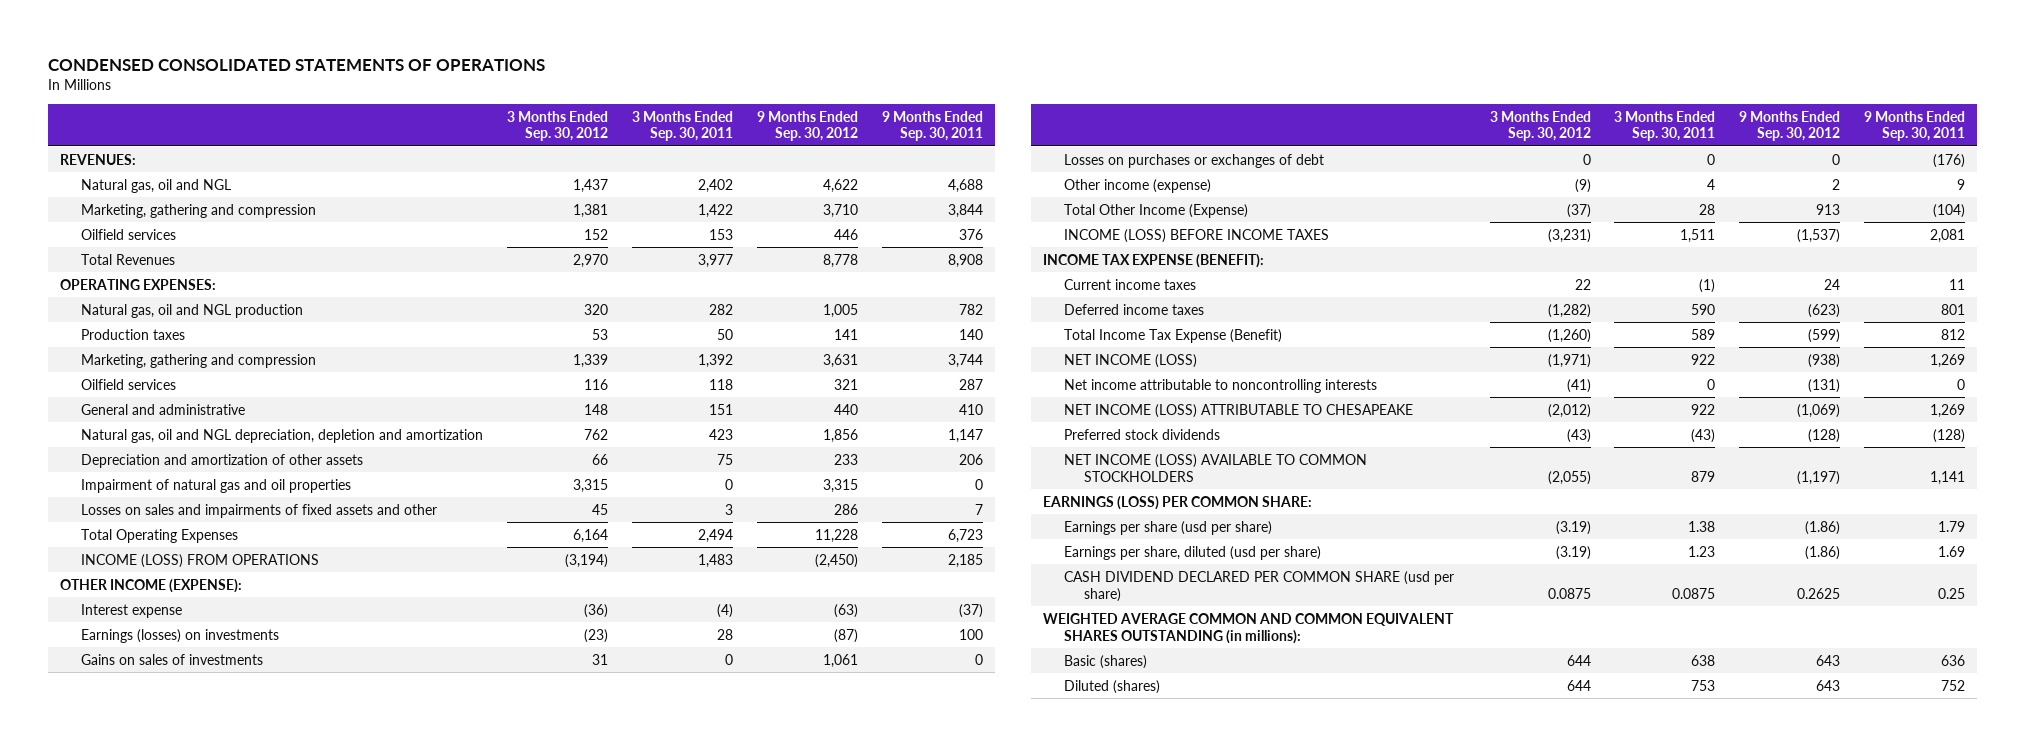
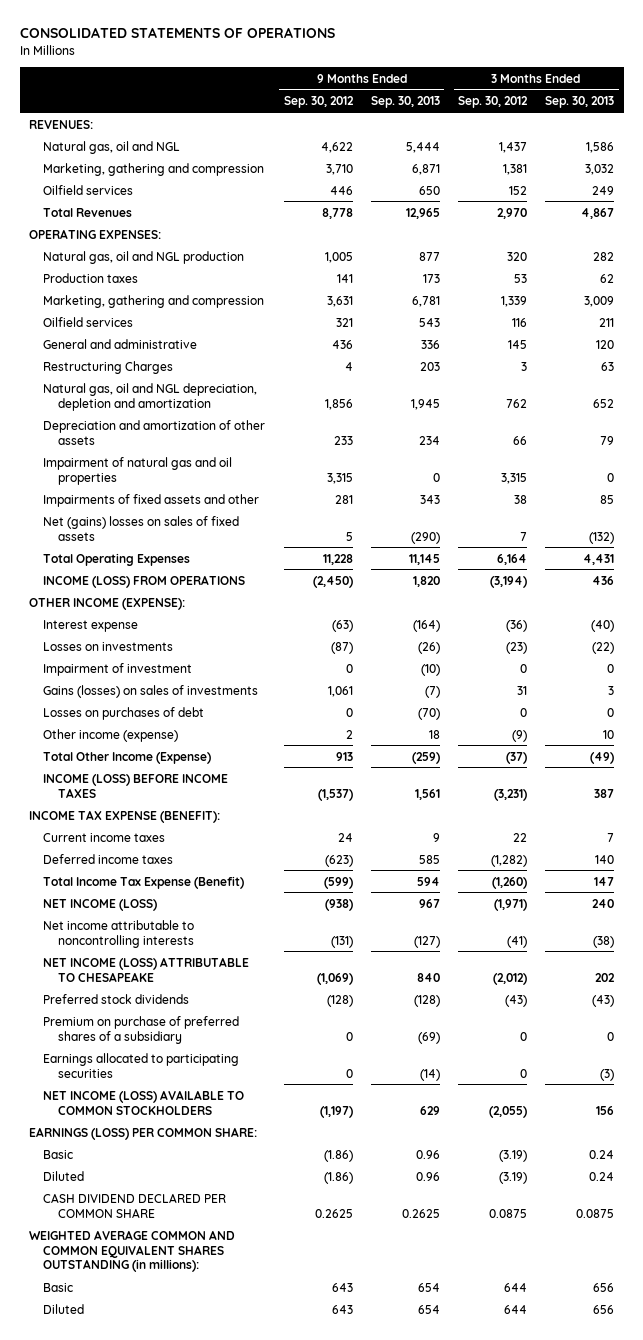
- CONDENSED CONSOLIDATED STATEMENTS OF OPERATIONS
+ CONSOLIDATED STATEMENTS OF OPERATIONS
- | 3 Months Ended Sep. 30, 2012 | 3 Months Ended Sep. 30, 2011 | 9 Months Ended Sep. 30, 2012 | 9 Months Ended Sep. 30, 2011
+ | 9 Months Ended Sep. 30, 2012 | 9 Months Ended Sep. 30, 2013 | 3 Months Ended Sep. 30, 2012 | 3 Months Ended Sep. 30, 2013
- General and administrative | 148 | 151 | 440 | 410
+ General and administrative | 436 | 336 | 145 | 120
+ Restructuring Charges | 4 | 203 | 3 | 63
- Losses on sales and impairments of fixed assets and other | 45 | 3 | 286 | 7
+ Impairments of fixed assets and other | 281 | 343 | 38 | 85
+ Net (gains) losses on sales of fixed assets | 5 | (290) | 7 | (132)
- Earnings (losses) on investments | (23) | 28 | (87) | 100
- Gains on sales of investments | 31 | 0 | 1,061 | 0
- Losses on purchases or exchanges of debt | 0 | 0 | 0 | (176)
+ Losses on investments | (87) | (26) | (23) | (22)
+ Impairment of investment | 0 | (10) | 0 | 0
+ Gains (losses) on sales of investments | 1,061 | (7) | 31 | 3
+ Losses on purchases of debt | 0 | (70) | 0 | 0
+ Premium on purchase of preferred shares of a subsidiary | 0 | (69) | 0 | 0
+ Earnings allocated to participating securities | 0 | (14) | 0 | (3)
- Earnings per share (usd per share) | (3.19) | 1.38 | (1.86) | 1.79
- Earnings per share, diluted (usd per share) | (3.19) | 1.23 | (1.86) | 1.69
- CASH DIVIDEND DECLARED PER COMMON SHARE (usd per share) | 0.0875 | 0.0875 | 0.2625 | 0.25
+ Basic | (1.86) | 0.96 | (3.19) | 0.24
+ Diluted | (1.86) | 0.96 | (3.19) | 0.24
+ CASH DIVIDEND DECLARED PER COMMON SHARE | 0.2625 | 0.2625 | 0.0875 | 0.0875
- Basic (shares) | 644 | 638 | 643 | 636
- Diluted (shares) | 644 | 753 | 643 | 752
+ Basic | 643 | 654 | 644 | 656
+ Diluted | 643 | 654 | 644 | 656

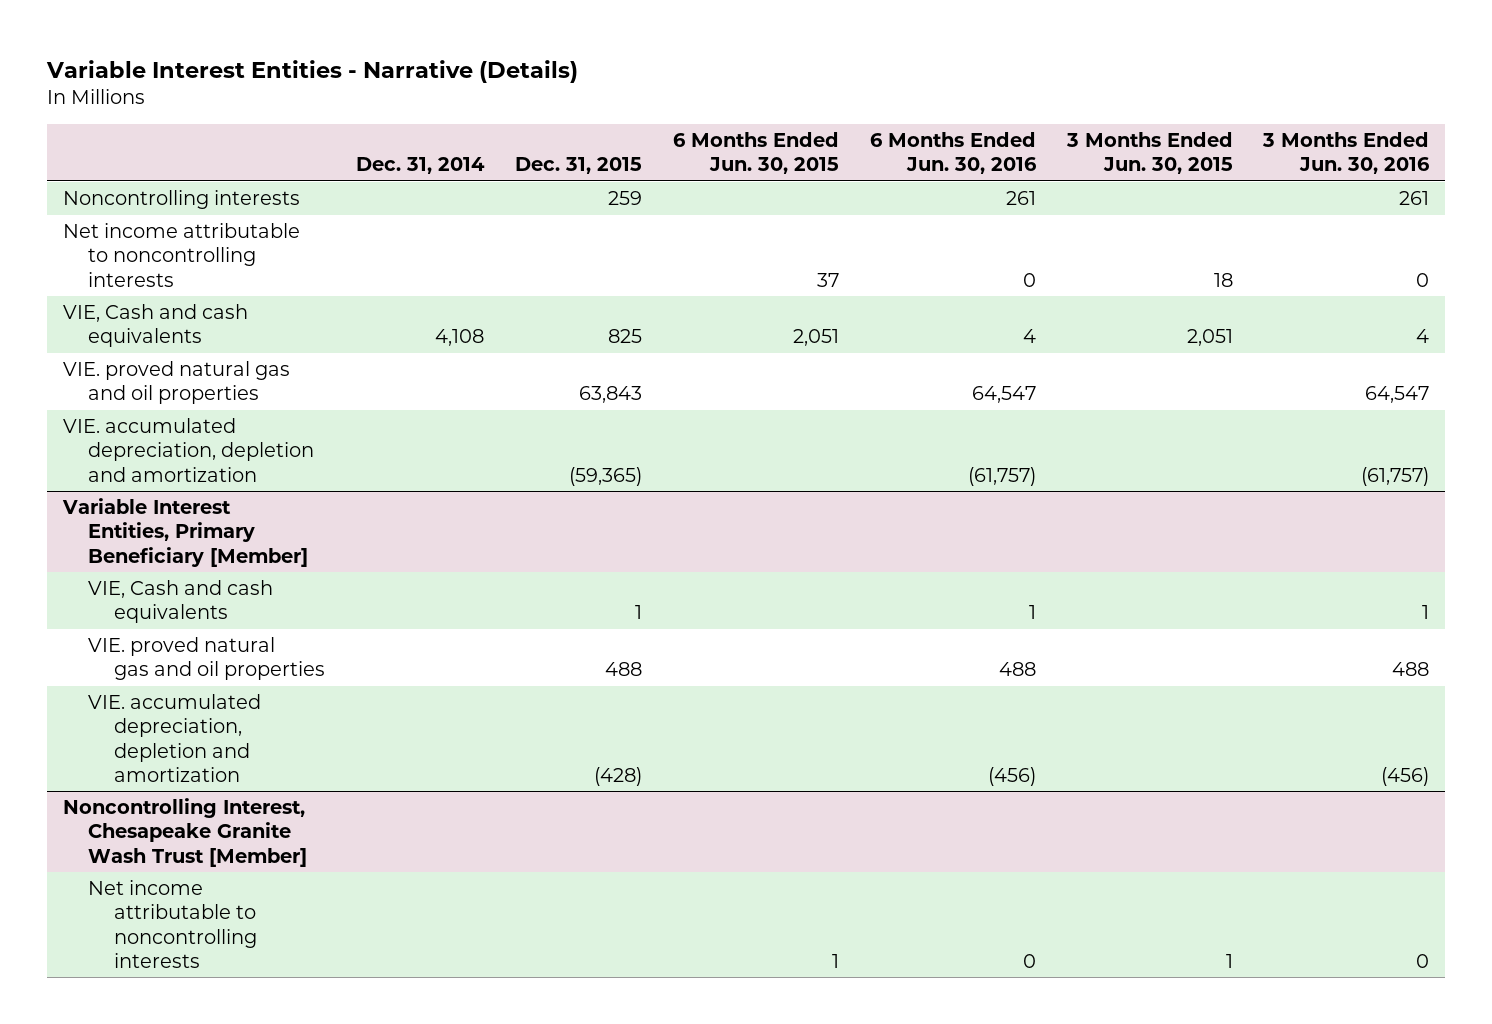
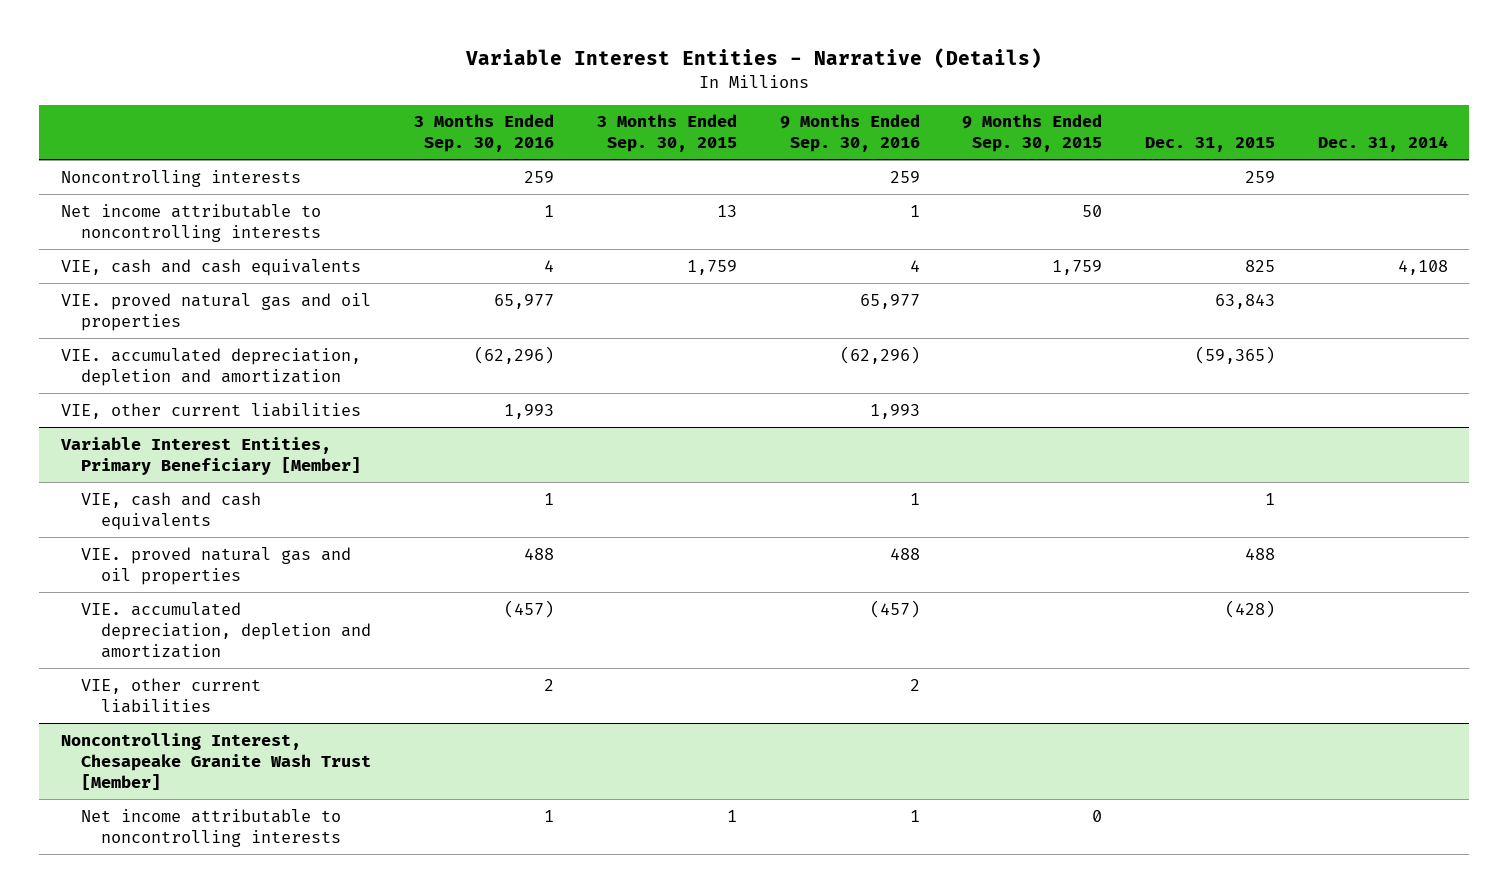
- | Dec. 31, 2014 | Dec. 31, 2015 | 6 Months Ended Jun. 30, 2015 | 6 Months Ended Jun. 30, 2016 | 3 Months Ended Jun. 30, 2015 | 3 Months Ended Jun. 30, 2016
+ | 3 Months Ended Sep. 30, 2016 | 3 Months Ended Sep. 30, 2015 | 9 Months Ended Sep. 30, 2016 | 9 Months Ended Sep. 30, 2015 | Dec. 31, 2015 | Dec. 31, 2014
- VIE, Cash and cash equivalents | 4,108 | 825 | 2,051 | 4 | 2,051 | 4
+ VIE, cash and cash equivalents | 4 | 1,759 | 4 | 1,759 | 825 | 4,108
+ VIE, other current liabilities | 1,993 | | 1,993 | | |
@ Variable Interest Entities, Primary Beneficiary [Member]
- VIE, Cash and cash equivalents | | 1 | | 1 | | 1
+ VIE, cash and cash equivalents | 1 | | 1 | | 1 |
+ VIE, other current liabilities | 2 | | 2 | | |

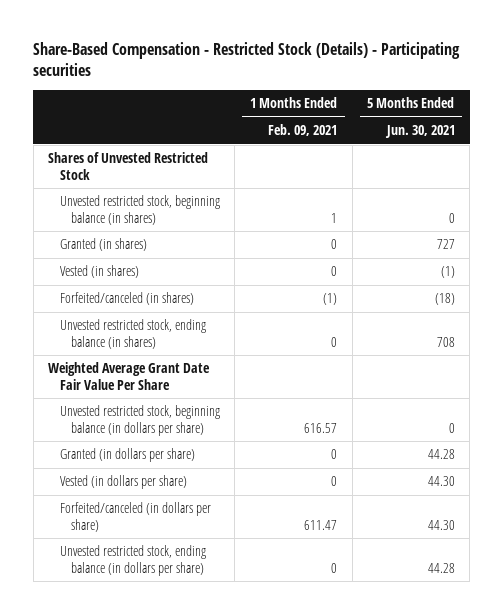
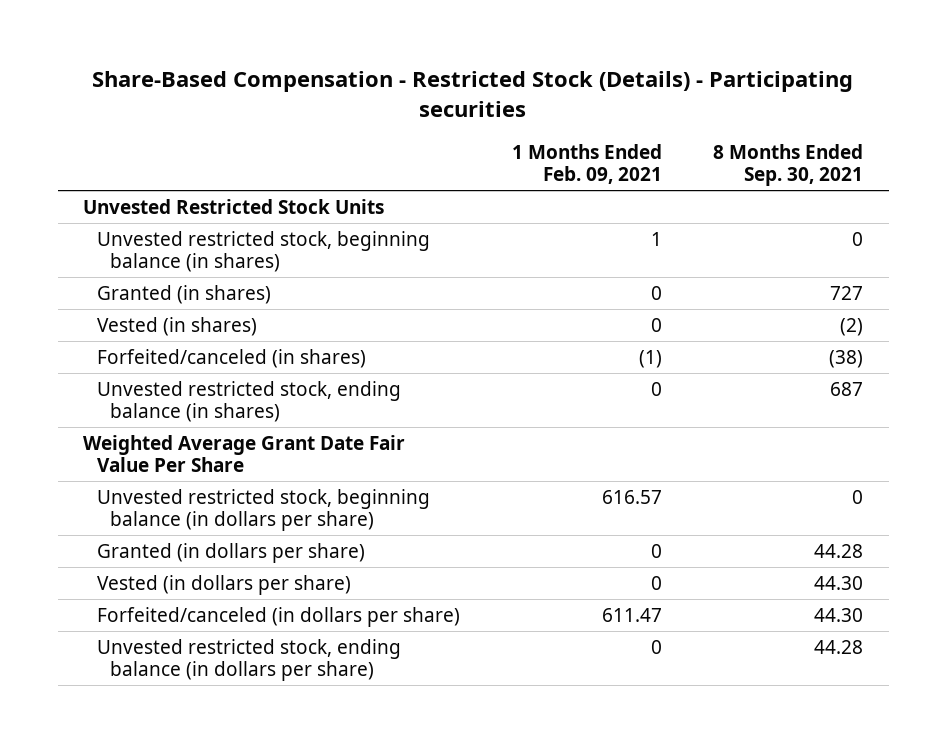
- | 1 Months Ended Feb. 09, 2021 | 5 Months Ended Jun. 30, 2021
+ | 1 Months Ended Feb. 09, 2021 | 8 Months Ended Sep. 30, 2021
- Shares of Unvested Restricted Stock
+ Unvested Restricted Stock Units

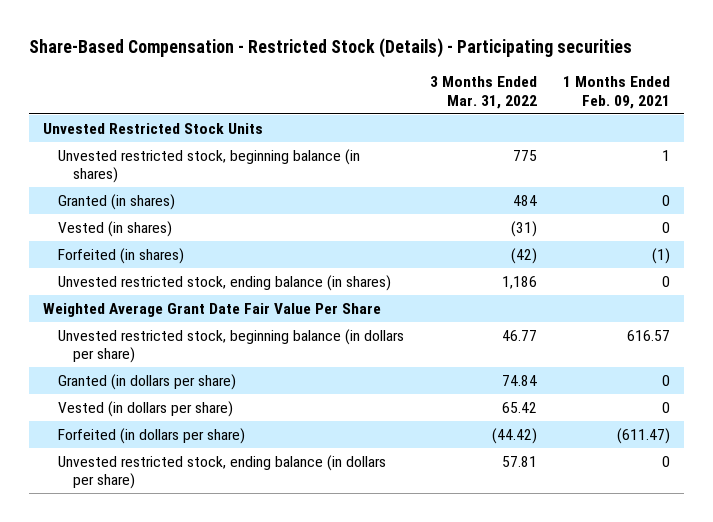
- | 1 Months Ended Feb. 09, 2021 | 8 Months Ended Sep. 30, 2021
+ | 3 Months Ended Mar. 31, 2022 | 1 Months Ended Feb. 09, 2021
- Forfeited/canceled (in shares) | (1) | (38)
+ Forfeited (in shares) | (42) | (1)
- Forfeited/canceled (in dollars per share) | 611.47 | 44.30
+ Forfeited (in dollars per share) | (44.42) | (611.47)

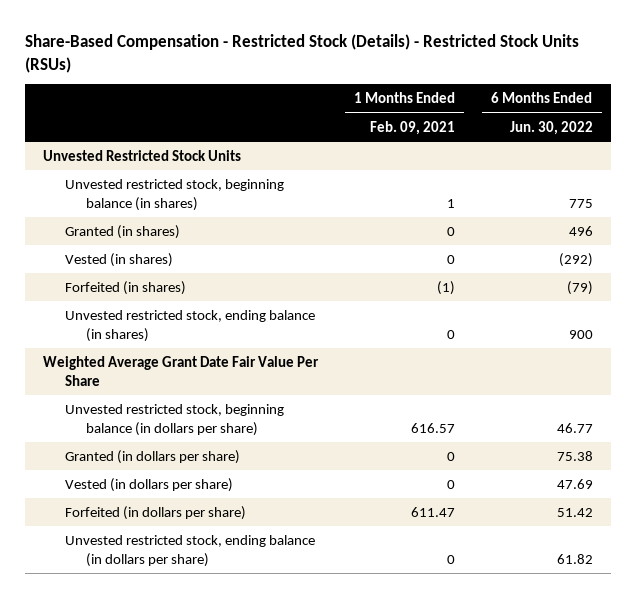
- Share-Based Compensation - Restricted Stock (Details) - Participating securities
+ Share-Based Compensation - Restricted Stock (Details) - Restricted Stock Units (RSUs)
- | 3 Months Ended Mar. 31, 2022 | 1 Months Ended Feb. 09, 2021
+ | 1 Months Ended Feb. 09, 2021 | 6 Months Ended Jun. 30, 2022
- Forfeited (in dollars per share) | (44.42) | (611.47)
+ Forfeited (in dollars per share) | 611.47 | 51.42

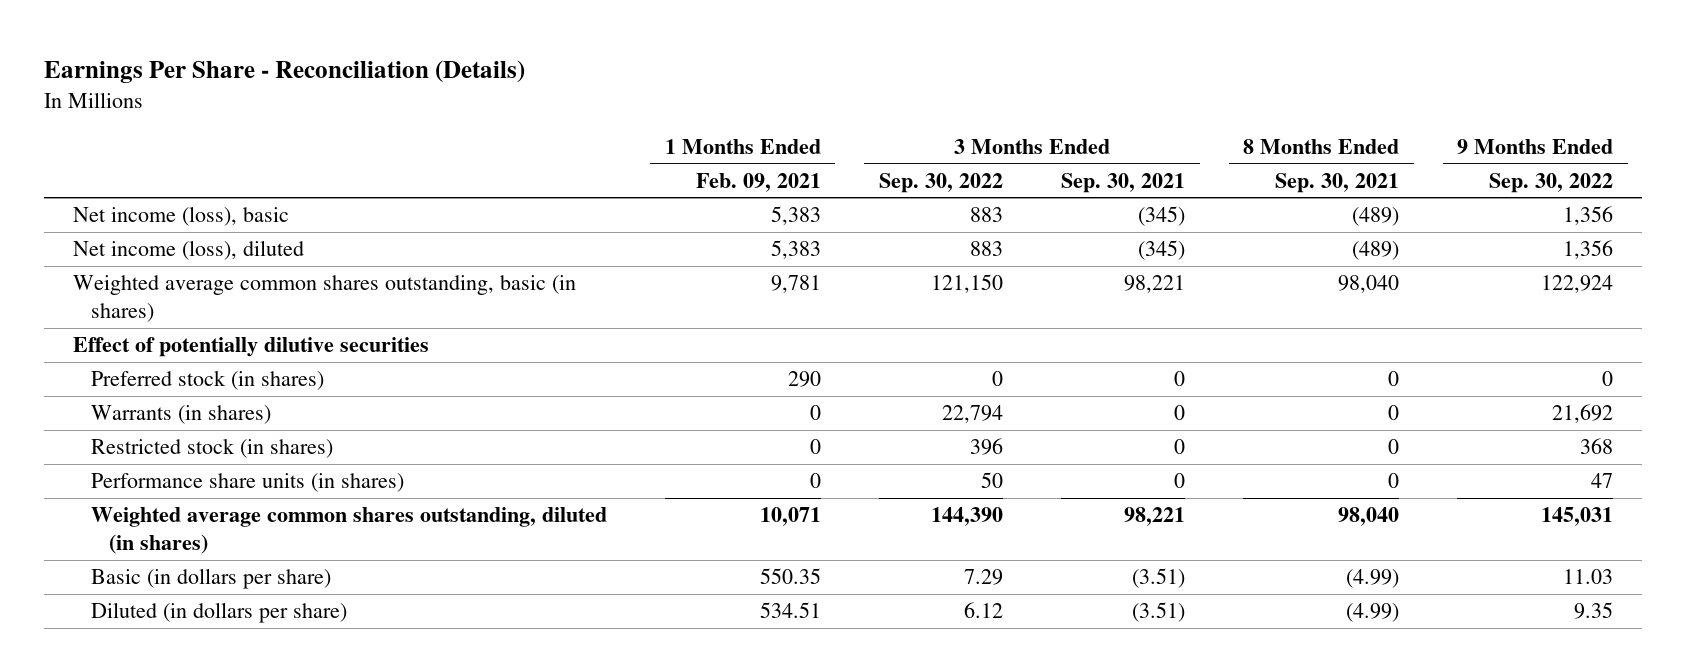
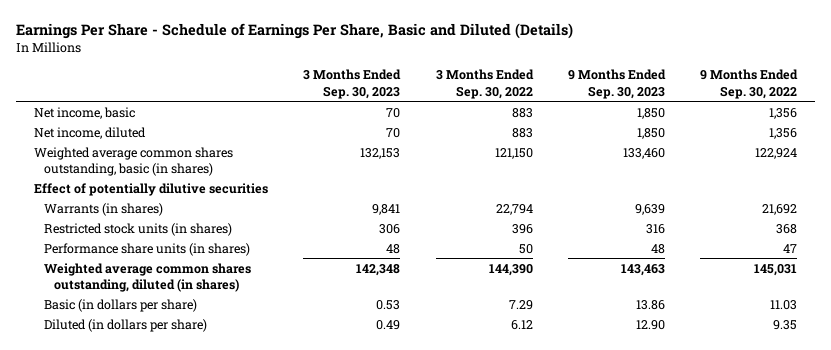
- Earnings Per Share - Reconciliation (Details)
+ Earnings Per Share - Schedule of Earnings Per Share, Basic and Diluted (Details)
- | 1 Months Ended Feb. 09, 2021 | 3 Months Ended Sep. 30, 2022 | 3 Months Ended Sep. 30, 2021 | 8 Months Ended Sep. 30, 2021 | 9 Months Ended Sep. 30, 2022
+ | 3 Months Ended Sep. 30, 2023 | 3 Months Ended Sep. 30, 2022 | 9 Months Ended Sep. 30, 2023 | 9 Months Ended Sep. 30, 2022
- Net income (loss), basic | 5,383 | 883 | (345) | (489) | 1,356
- Net income (loss), diluted | 5,383 | 883 | (345) | (489) | 1,356
+ Net income, basic | 70 | 883 | 1,850 | 1,356
+ Net income, diluted | 70 | 883 | 1,850 | 1,356
- Preferred stock (in shares) | 290 | 0 | 0 | 0 | 0
- Restricted stock (in shares) | 0 | 396 | 0 | 0 | 368
+ Restricted stock units (in shares) | 306 | 396 | 316 | 368

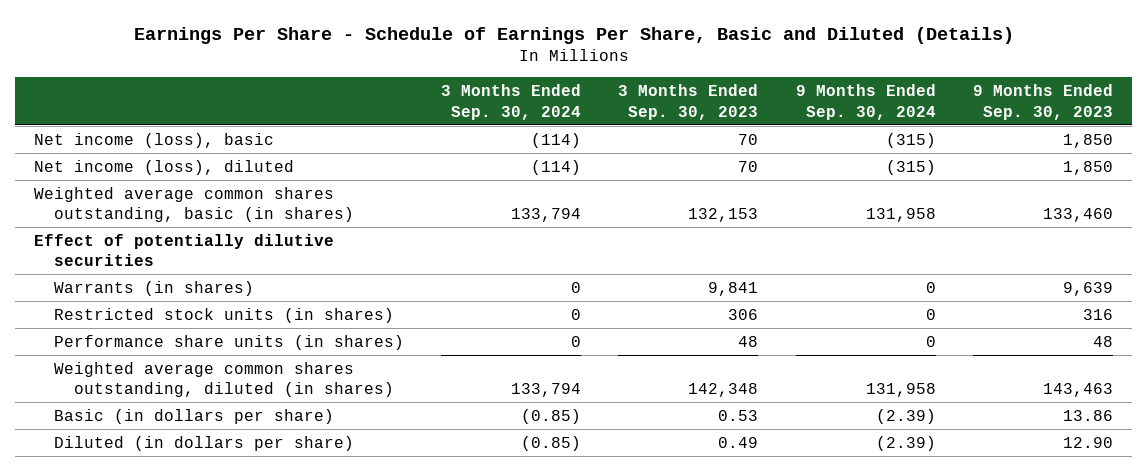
- | 3 Months Ended Sep. 30, 2023 | 3 Months Ended Sep. 30, 2022 | 9 Months Ended Sep. 30, 2023 | 9 Months Ended Sep. 30, 2022
+ | 3 Months Ended Sep. 30, 2024 | 3 Months Ended Sep. 30, 2023 | 9 Months Ended Sep. 30, 2024 | 9 Months Ended Sep. 30, 2023
- Net income, basic | 70 | 883 | 1,850 | 1,356
- Net income, diluted | 70 | 883 | 1,850 | 1,356
+ Net income (loss), basic | (114) | 70 | (315) | 1,850
+ Net income (loss), diluted | (114) | 70 | (315) | 1,850

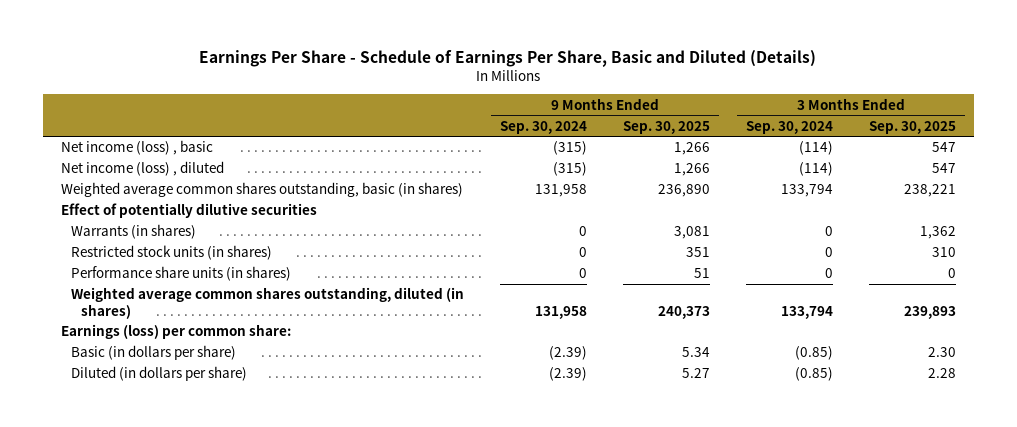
- | 3 Months Ended Sep. 30, 2024 | 3 Months Ended Sep. 30, 2023 | 9 Months Ended Sep. 30, 2024 | 9 Months Ended Sep. 30, 2023
+ | 9 Months Ended Sep. 30, 2024 | 9 Months Ended Sep. 30, 2025 | 3 Months Ended Sep. 30, 2024 | 3 Months Ended Sep. 30, 2025
- Net income (loss), basic | (114) | 70 | (315) | 1,850
- Net income (loss), diluted | (114) | 70 | (315) | 1,850
+ Net income (loss) , basic | (315) | 1,266 | (114) | 547
+ Net income (loss) , diluted | (315) | 1,266 | (114) | 547
+ Earnings (loss) per common share:

